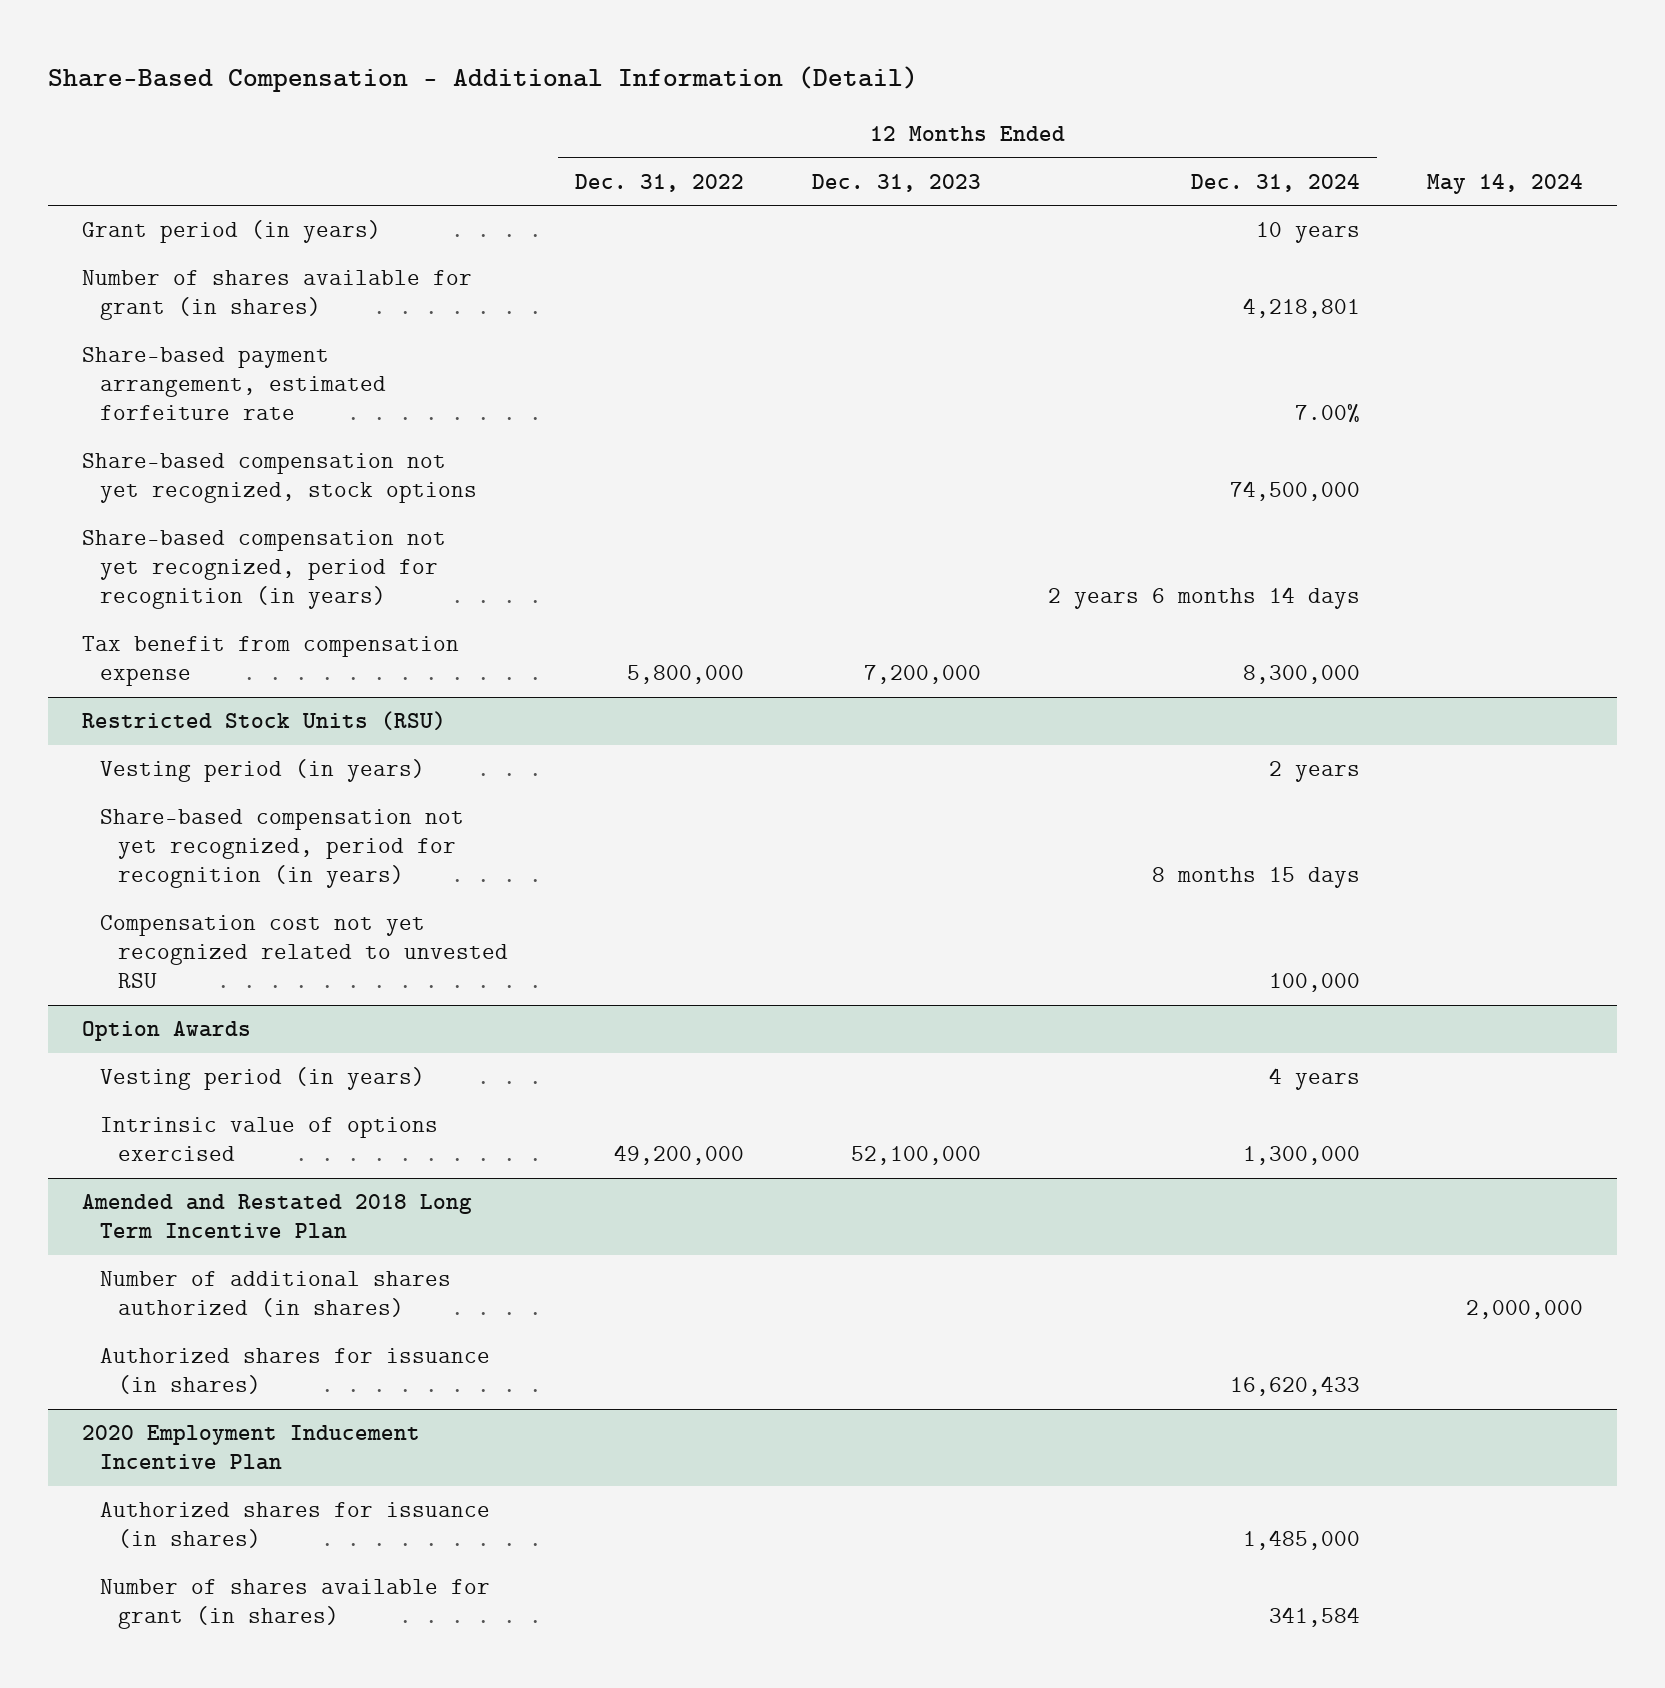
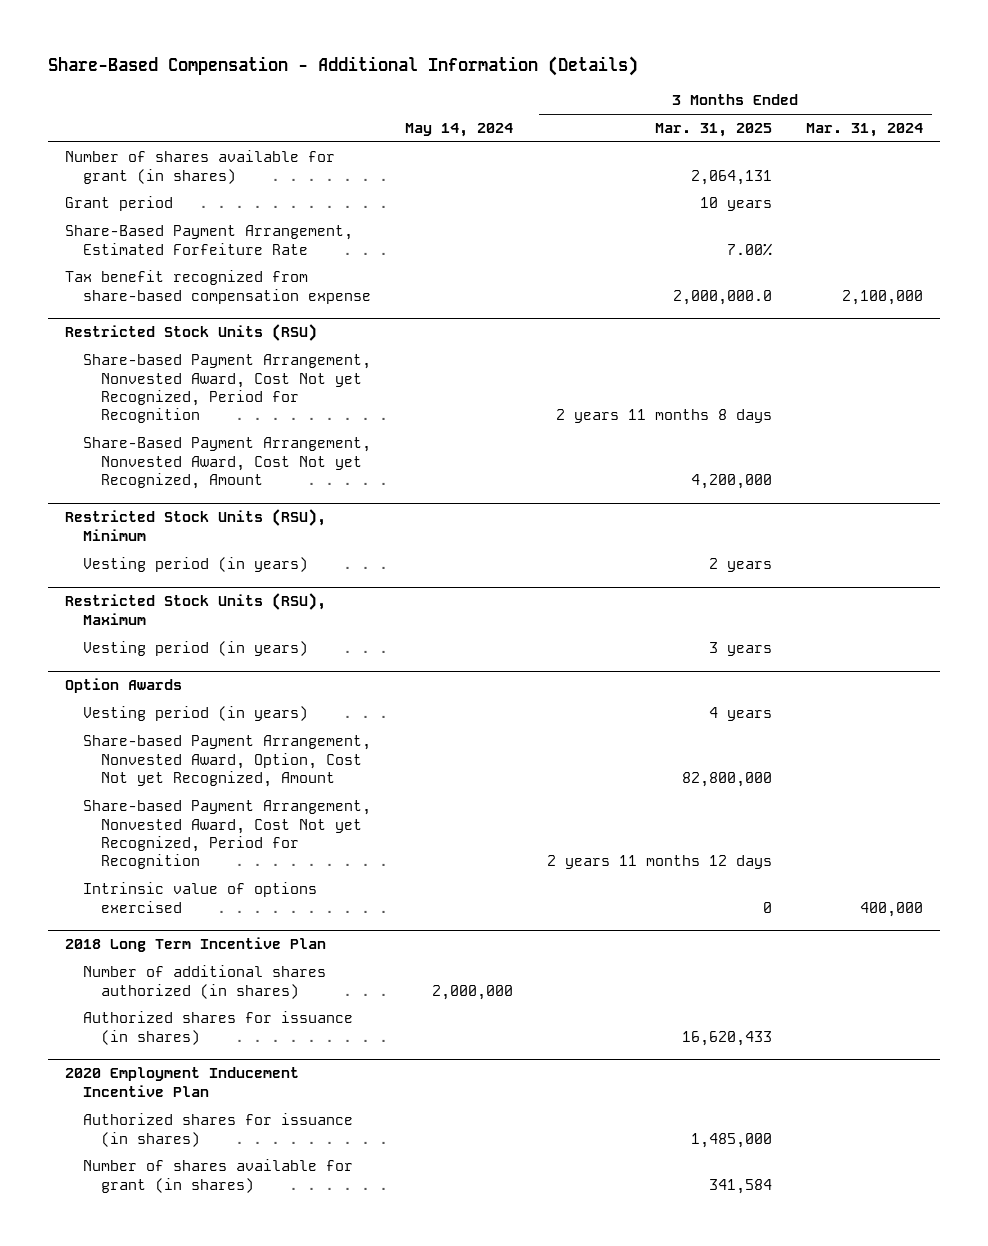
- Share-Based Compensation - Additional Information (Detail)
+ Share-Based Compensation - Additional Information (Details)
- | 12 Months Ended Dec. 31, 2022 | 12 Months Ended Dec. 31, 2023 | 12 Months Ended Dec. 31, 2024 | May 14, 2024
+ | May 14, 2024 | 3 Months Ended Mar. 31, 2025 | 3 Months Ended Mar. 31, 2024
- Grant period (in years) | | | 10 years |
- Share-based payment arrangement, estimated forfeiture rate | | | 7.00% |
- Share-based compensation not yet recognized, stock options | | | 74,500,000 |
- Share-based compensation not yet recognized, period for recognition (in years) | | | 2 years 6 months 14 days |
- Tax benefit from compensation expense | 5,800,000 | 7,200,000 | 8,300,000 |
+ Grant period | | 10 years |
+ Share-Based Payment Arrangement, Estimated Forfeiture Rate | | 7.00% |
+ Tax benefit recognized from share-based compensation expense | | 2,000,000.0 | 2,100,000
@ Restricted Stock Units (RSU)
- Vesting period (in years) | | | 2 years |
- Share-based compensation not yet recognized, period for recognition (in years) | | | 8 months 15 days |
- Compensation cost not yet recognized related to unvested RSU | | | 100,000 |
+ Share-based Payment Arrangement, Nonvested Award, Cost Not yet Recognized, Period for Recognition | | 2 years 11 months 8 days |
+ Share-Based Payment Arrangement, Nonvested Award, Cost Not yet Recognized, Amount | | 4,200,000 |
+ Restricted Stock Units (RSU), Minimum
+ Vesting period (in years) | | 2 years |
+ Restricted Stock Units (RSU), Maximum
+ Vesting period (in years) | | 3 years |
@ Option Awards
+ Share-based Payment Arrangement, Nonvested Award, Option, Cost Not yet Recognized, Amount | | 82,800,000 |
+ Share-based Payment Arrangement, Nonvested Award, Cost Not yet Recognized, Period for Recognition | | 2 years 11 months 12 days |
- Amended and Restated 2018 Long Term Incentive Plan
+ 2018 Long Term Incentive Plan

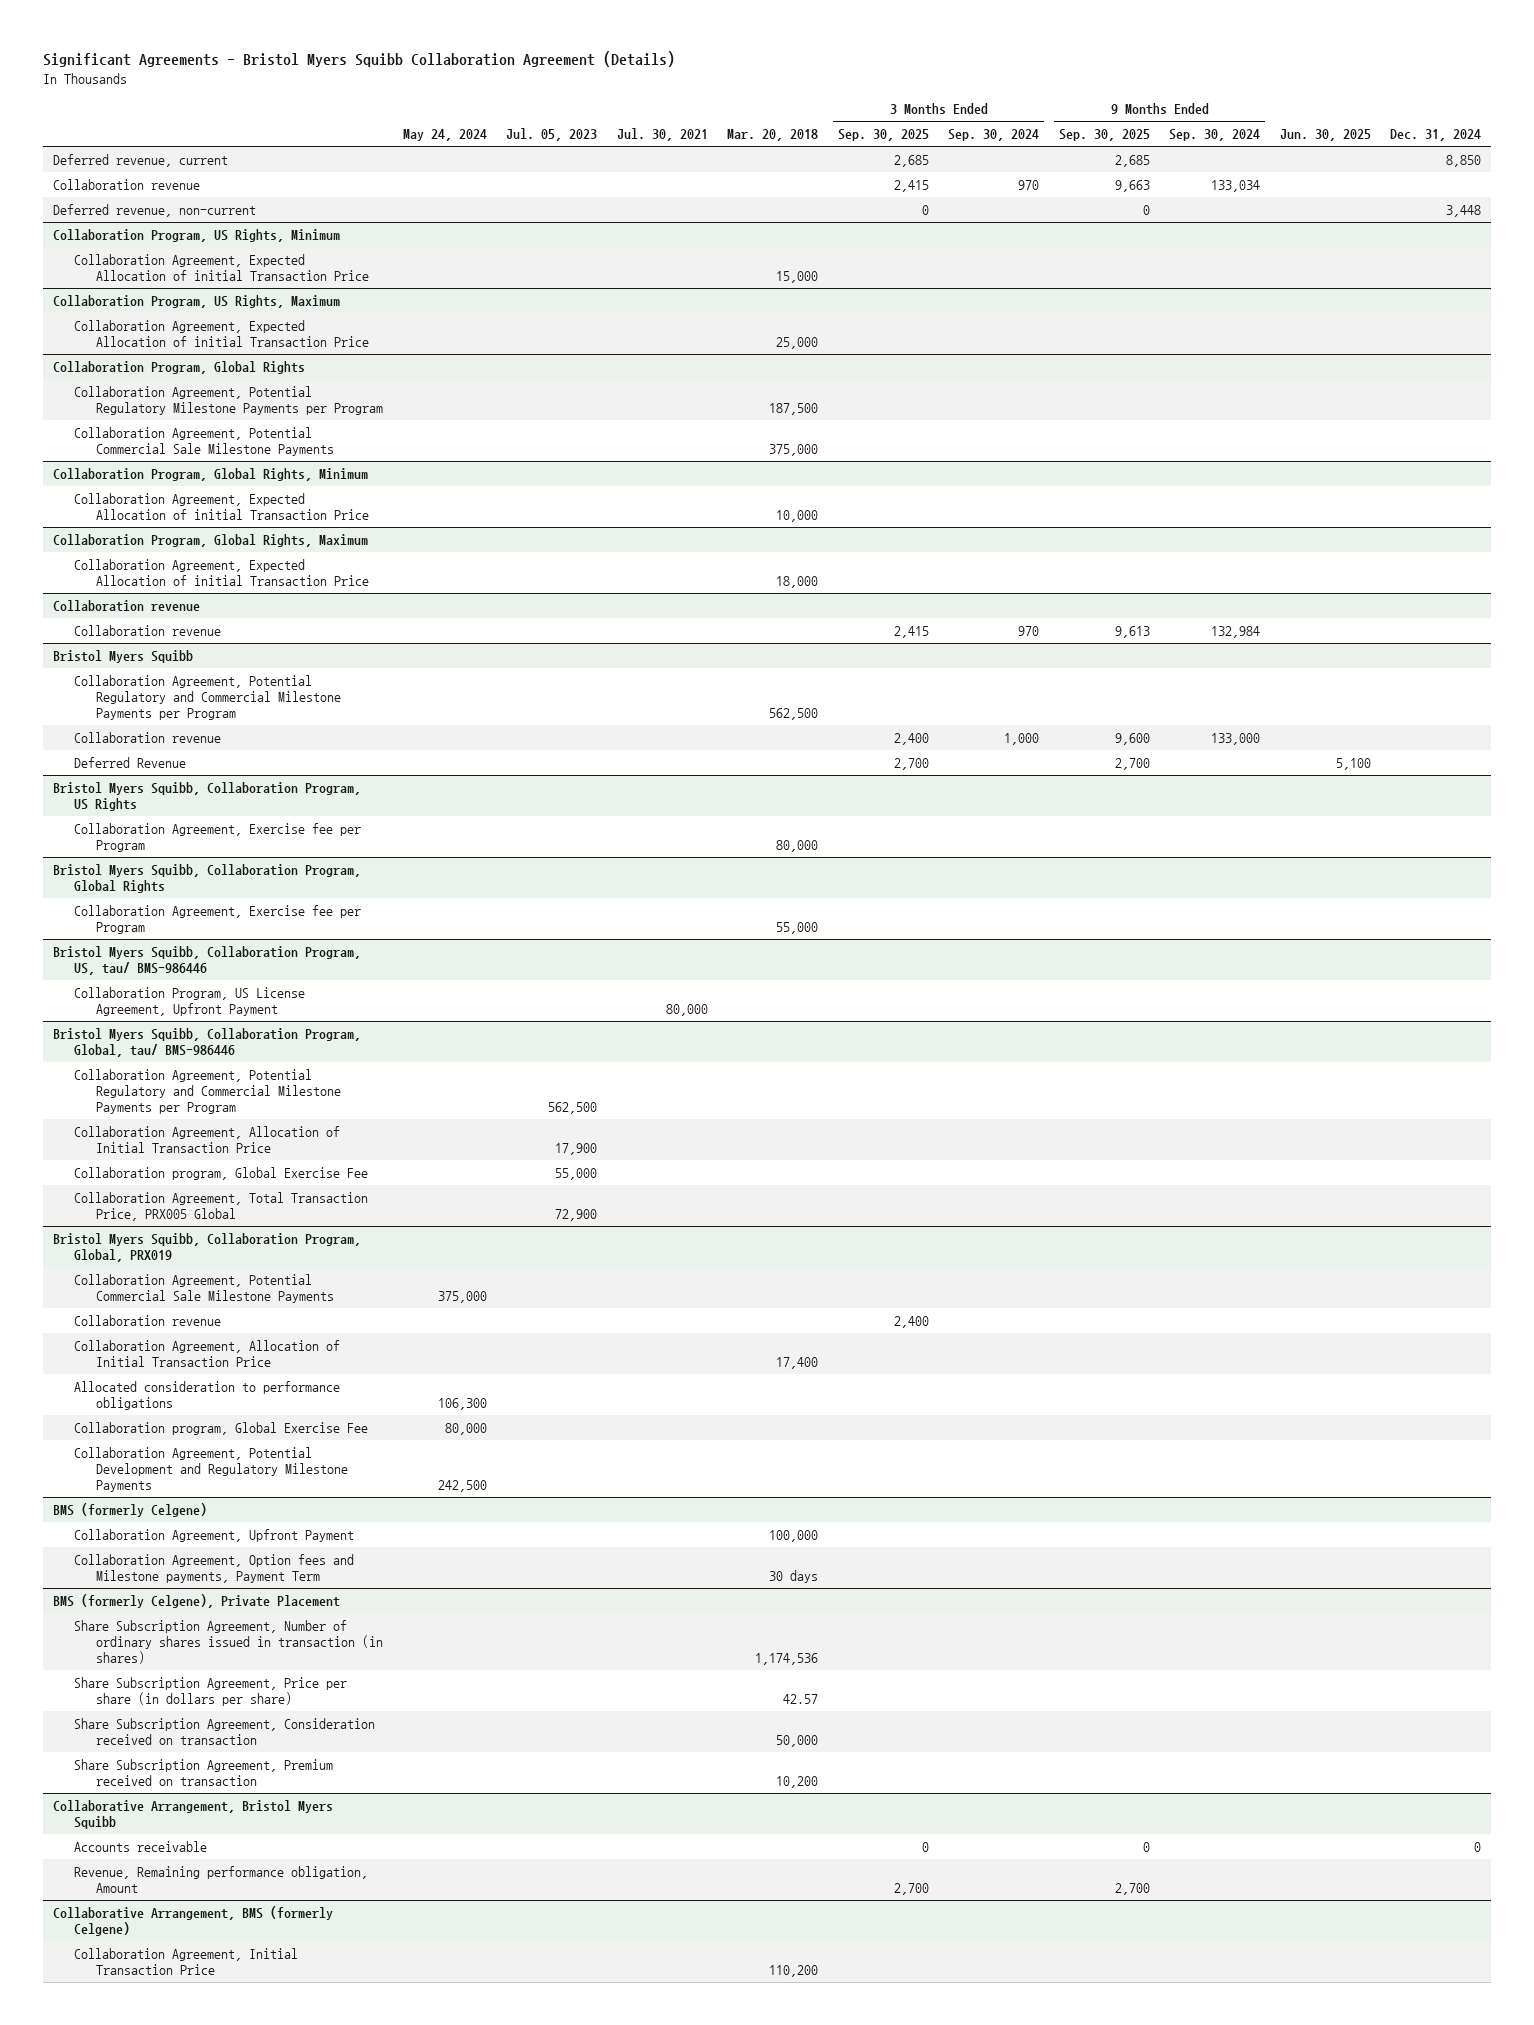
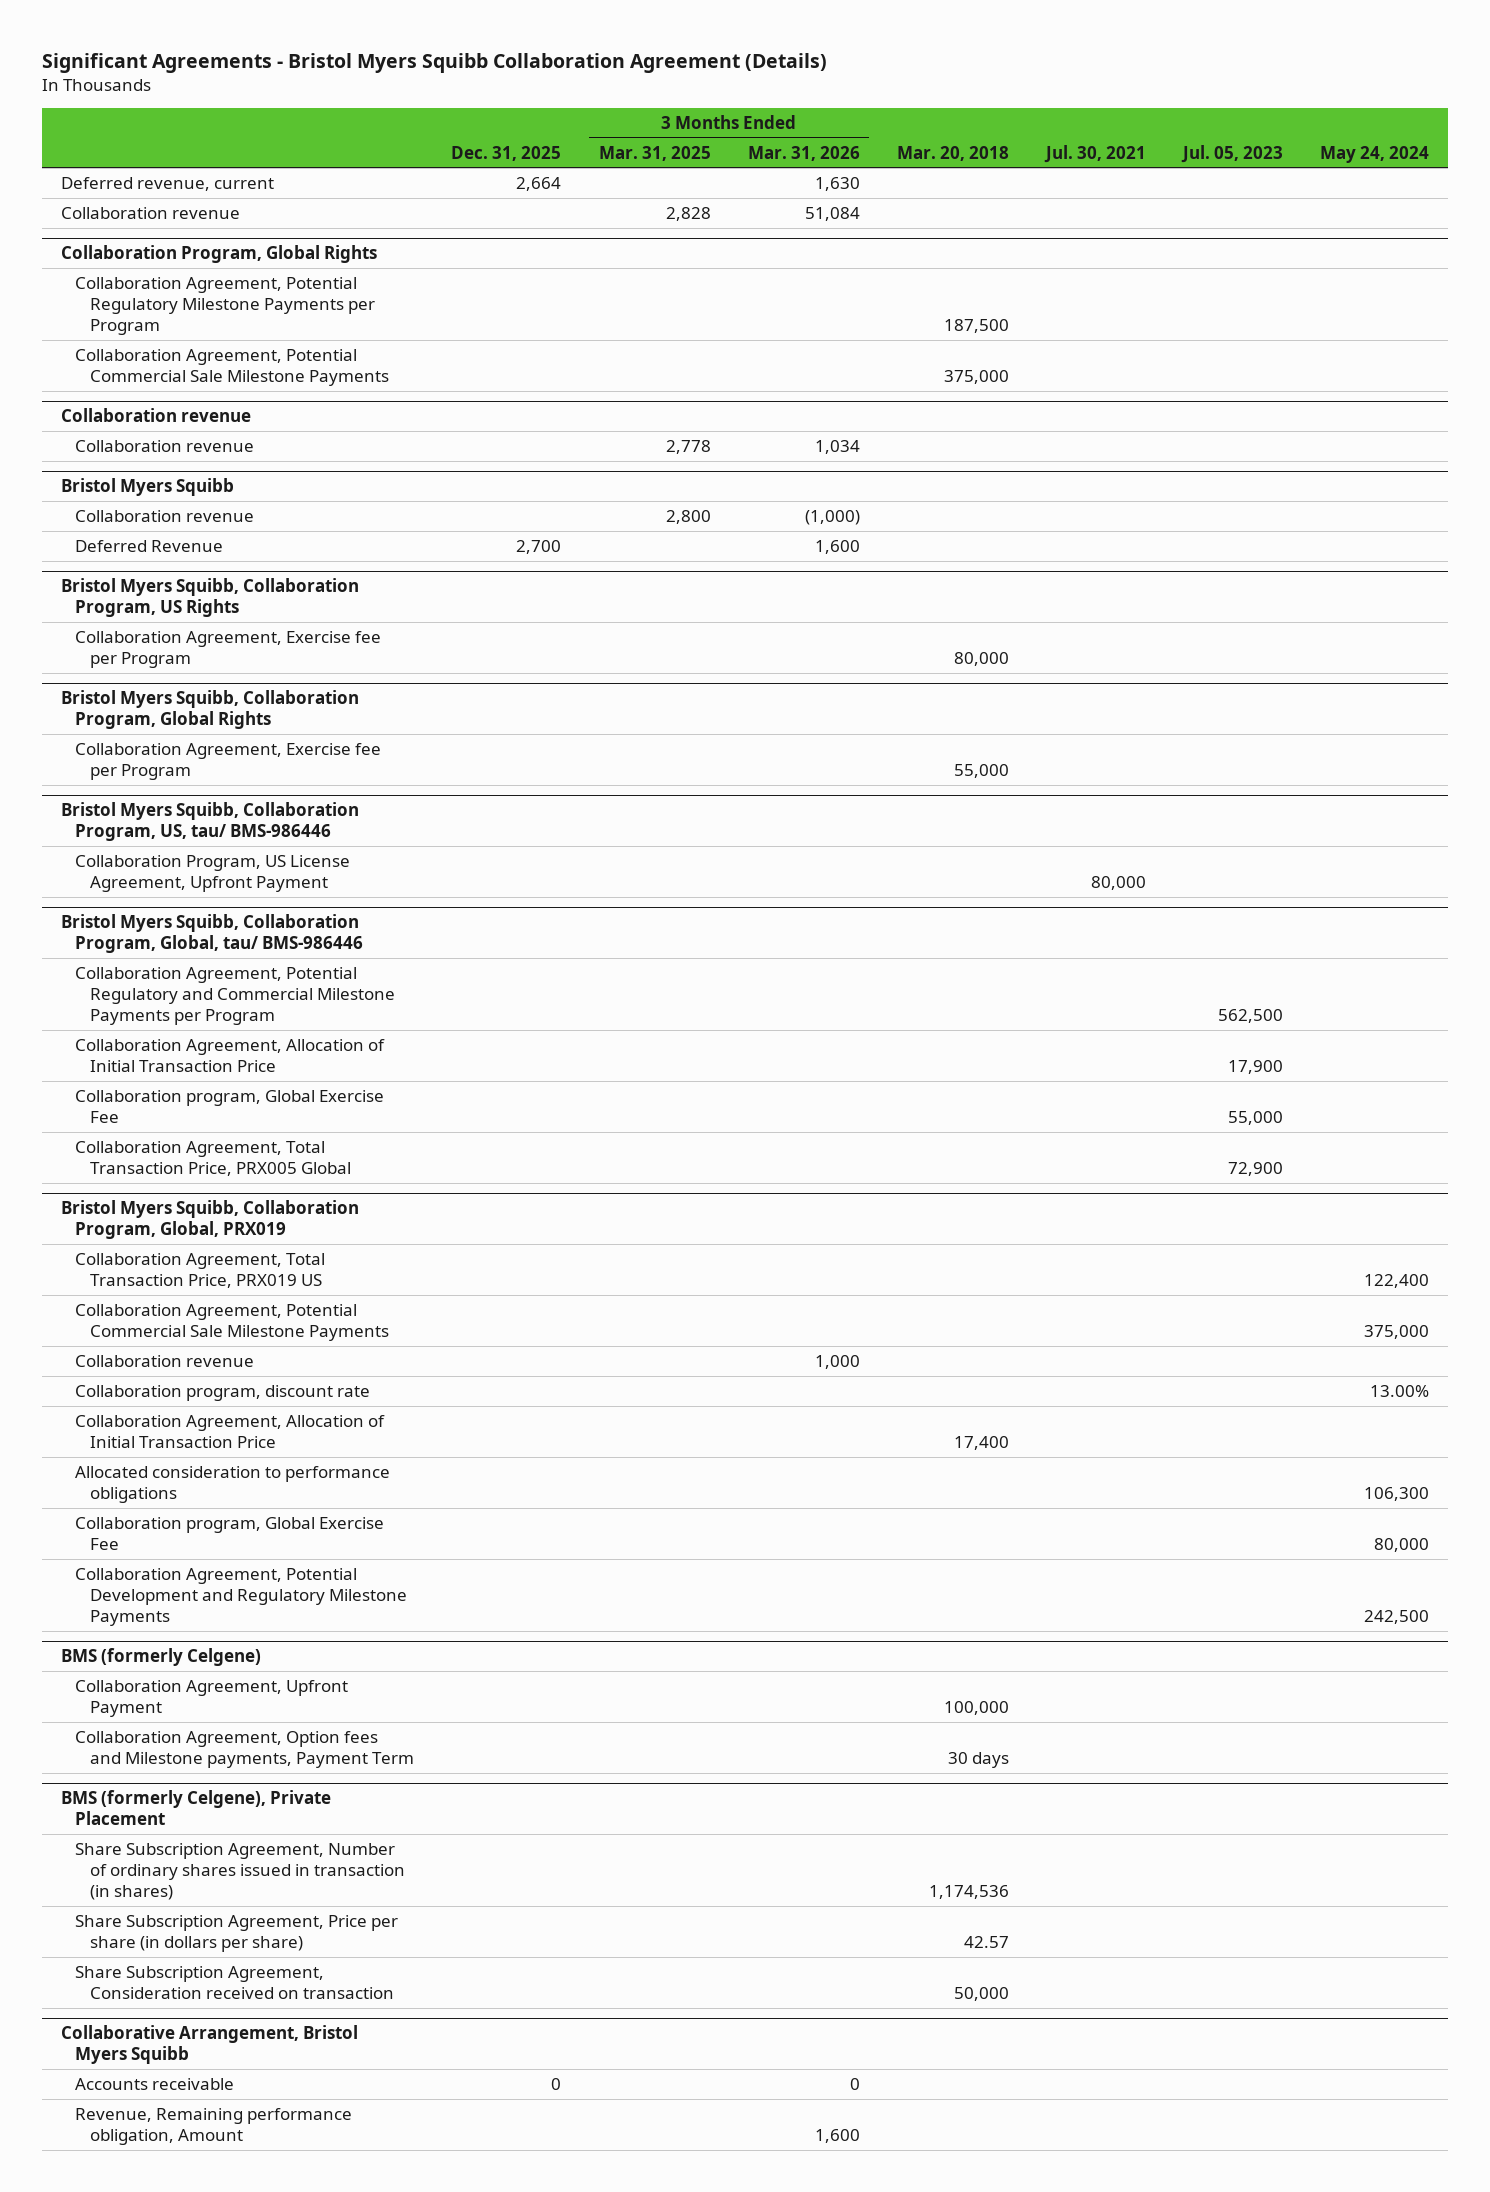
- | May 24, 2024 | Jul. 05, 2023 | Jul. 30, 2021 | Mar. 20, 2018 | 3 Months Ended Sep. 30, 2025 | 3 Months Ended Sep. 30, 2024 | 9 Months Ended Sep. 30, 2025 | 9 Months Ended Sep. 30, 2024 | Jun. 30, 2025 | Dec. 31, 2024
+ | Dec. 31, 2025 | 3 Months Ended Mar. 31, 2025 | 3 Months Ended Mar. 31, 2026 | Mar. 20, 2018 | Jul. 30, 2021 | Jul. 05, 2023 | May 24, 2024
- Deferred revenue, non-current | | | | | 0 | | 0 | | | 3,448
- Collaboration Program, US Rights, Minimum
- Collaboration Agreement, Expected Allocation of initial Transaction Price | | | | 15,000 | | | | | |
- Collaboration Program, US Rights, Maximum
- Collaboration Agreement, Expected Allocation of initial Transaction Price | | | | 25,000 | | | | | |
- Collaboration Program, Global Rights, Minimum
- Collaboration Agreement, Expected Allocation of initial Transaction Price | | | | 10,000 | | | | | |
- Collaboration Program, Global Rights, Maximum
- Collaboration Agreement, Expected Allocation of initial Transaction Price | | | | 18,000 | | | | | |
@ Bristol Myers Squibb
- Collaboration Agreement, Potential Regulatory and Commercial Milestone Payments per Program | | | | 562,500 | | | | | |
@ Bristol Myers Squibb, Collaboration Program, Global, PRX019
+ Collaboration Agreement, Total Transaction Price, PRX019 US | | | | | | | 122,400
+ Collaboration program, discount rate | | | | | | | 13.00%
@ BMS (formerly Celgene), Private Placement
- Share Subscription Agreement, Premium received on transaction | | | | 10,200 | | | | | |
- Collaborative Arrangement, BMS (formerly Celgene)
- Collaboration Agreement, Initial Transaction Price | | | | 110,200 | | | | | |

